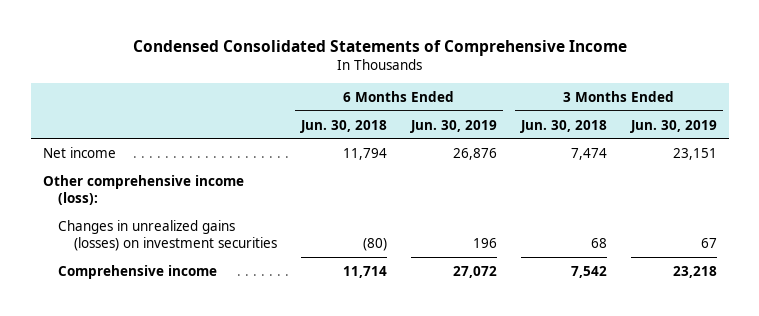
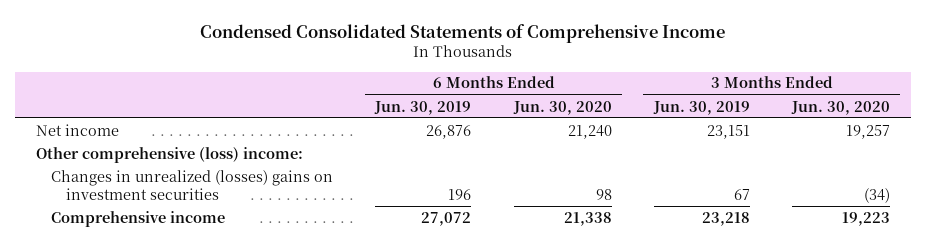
- | 6 Months Ended Jun. 30, 2018 | 6 Months Ended Jun. 30, 2019 | 3 Months Ended Jun. 30, 2018 | 3 Months Ended Jun. 30, 2019
+ | 6 Months Ended Jun. 30, 2019 | 6 Months Ended Jun. 30, 2020 | 3 Months Ended Jun. 30, 2019 | 3 Months Ended Jun. 30, 2020
- Other comprehensive income (loss):
- Changes in unrealized gains (losses) on investment securities | (80) | 196 | 68 | 67
+ Other comprehensive (loss) income:
+ Changes in unrealized (losses) gains on investment securities | 196 | 98 | 67 | (34)

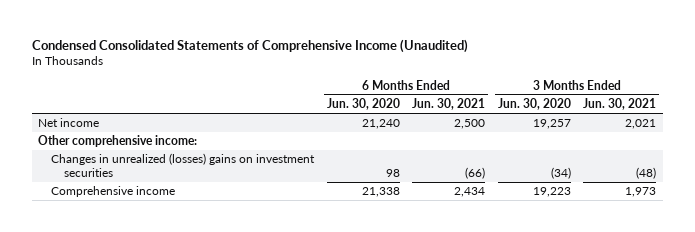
- Condensed Consolidated Statements of Comprehensive Income
+ Condensed Consolidated Statements of Comprehensive Income (Unaudited)
- | 6 Months Ended Jun. 30, 2019 | 6 Months Ended Jun. 30, 2020 | 3 Months Ended Jun. 30, 2019 | 3 Months Ended Jun. 30, 2020
+ | 6 Months Ended Jun. 30, 2020 | 6 Months Ended Jun. 30, 2021 | 3 Months Ended Jun. 30, 2020 | 3 Months Ended Jun. 30, 2021
- Other comprehensive (loss) income:
+ Other comprehensive income:

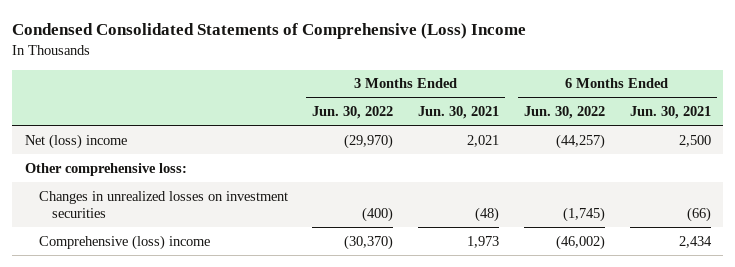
- Condensed Consolidated Statements of Comprehensive Income (Unaudited)
+ Condensed Consolidated Statements of Comprehensive (Loss) Income
- | 6 Months Ended Jun. 30, 2020 | 6 Months Ended Jun. 30, 2021 | 3 Months Ended Jun. 30, 2020 | 3 Months Ended Jun. 30, 2021
+ | 3 Months Ended Jun. 30, 2022 | 3 Months Ended Jun. 30, 2021 | 6 Months Ended Jun. 30, 2022 | 6 Months Ended Jun. 30, 2021
- Net income | 21,240 | 2,500 | 19,257 | 2,021
- Other comprehensive income:
- Changes in unrealized (losses) gains on investment securities | 98 | (66) | (34) | (48)
- Comprehensive income | 21,338 | 2,434 | 19,223 | 1,973
+ Net (loss) income | (29,970) | 2,021 | (44,257) | 2,500
+ Other comprehensive loss:
+ Changes in unrealized losses on investment securities | (400) | (48) | (1,745) | (66)
+ Comprehensive (loss) income | (30,370) | 1,973 | (46,002) | 2,434

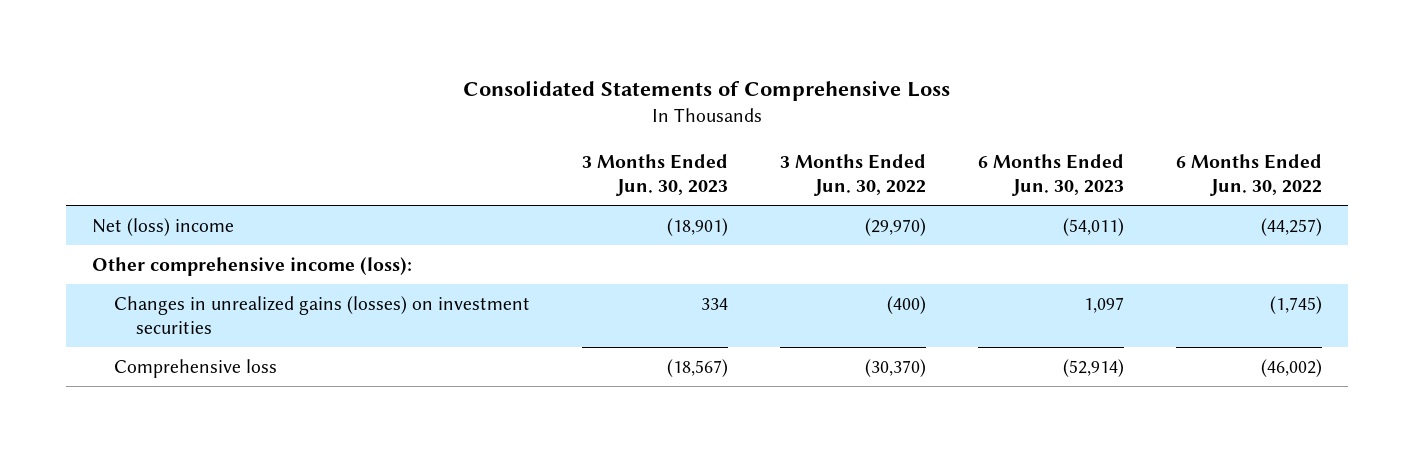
- Condensed Consolidated Statements of Comprehensive (Loss) Income
+ Consolidated Statements of Comprehensive Loss
- | 3 Months Ended Jun. 30, 2022 | 3 Months Ended Jun. 30, 2021 | 6 Months Ended Jun. 30, 2022 | 6 Months Ended Jun. 30, 2021
+ | 3 Months Ended Jun. 30, 2023 | 3 Months Ended Jun. 30, 2022 | 6 Months Ended Jun. 30, 2023 | 6 Months Ended Jun. 30, 2022
- Other comprehensive loss:
- Changes in unrealized losses on investment securities | (400) | (48) | (1,745) | (66)
- Comprehensive (loss) income | (30,370) | 1,973 | (46,002) | 2,434
+ Other comprehensive income (loss):
+ Changes in unrealized gains (losses) on investment securities | 334 | (400) | 1,097 | (1,745)
+ Comprehensive loss | (18,567) | (30,370) | (52,914) | (46,002)

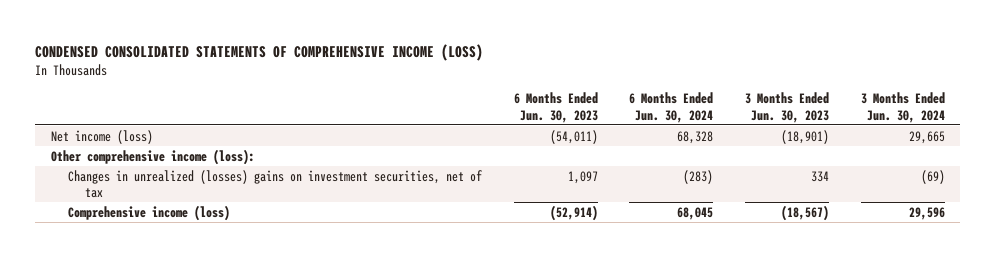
- Consolidated Statements of Comprehensive Loss
+ CONDENSED CONSOLIDATED STATEMENTS OF COMPREHENSIVE INCOME (LOSS)
- | 3 Months Ended Jun. 30, 2023 | 3 Months Ended Jun. 30, 2022 | 6 Months Ended Jun. 30, 2023 | 6 Months Ended Jun. 30, 2022
+ | 6 Months Ended Jun. 30, 2023 | 6 Months Ended Jun. 30, 2024 | 3 Months Ended Jun. 30, 2023 | 3 Months Ended Jun. 30, 2024
- Net (loss) income | (18,901) | (29,970) | (54,011) | (44,257)
+ Net income (loss) | (54,011) | 68,328 | (18,901) | 29,665
- Changes in unrealized gains (losses) on investment securities | 334 | (400) | 1,097 | (1,745)
- Comprehensive loss | (18,567) | (30,370) | (52,914) | (46,002)
+ Changes in unrealized (losses) gains on investment securities, net of tax | 1,097 | (283) | 334 | (69)
+ Comprehensive income (loss) | (52,914) | 68,045 | (18,567) | 29,596

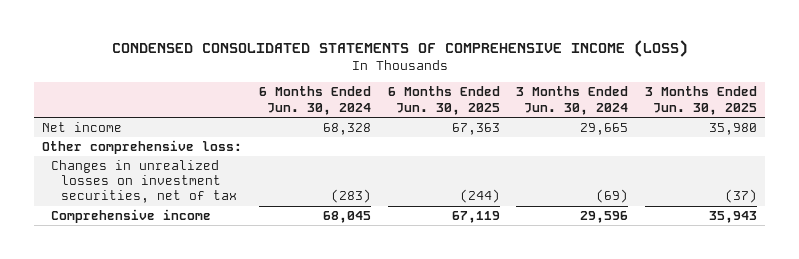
- | 6 Months Ended Jun. 30, 2023 | 6 Months Ended Jun. 30, 2024 | 3 Months Ended Jun. 30, 2023 | 3 Months Ended Jun. 30, 2024
+ | 6 Months Ended Jun. 30, 2024 | 6 Months Ended Jun. 30, 2025 | 3 Months Ended Jun. 30, 2024 | 3 Months Ended Jun. 30, 2025
- Net income (loss) | (54,011) | 68,328 | (18,901) | 29,665
- Other comprehensive income (loss):
- Changes in unrealized (losses) gains on investment securities, net of tax | 1,097 | (283) | 334 | (69)
- Comprehensive income (loss) | (52,914) | 68,045 | (18,567) | 29,596
+ Net income | 68,328 | 67,363 | 29,665 | 35,980
+ Other comprehensive loss:
+ Changes in unrealized losses on investment securities, net of tax | (283) | (244) | (69) | (37)
+ Comprehensive income | 68,045 | 67,119 | 29,596 | 35,943

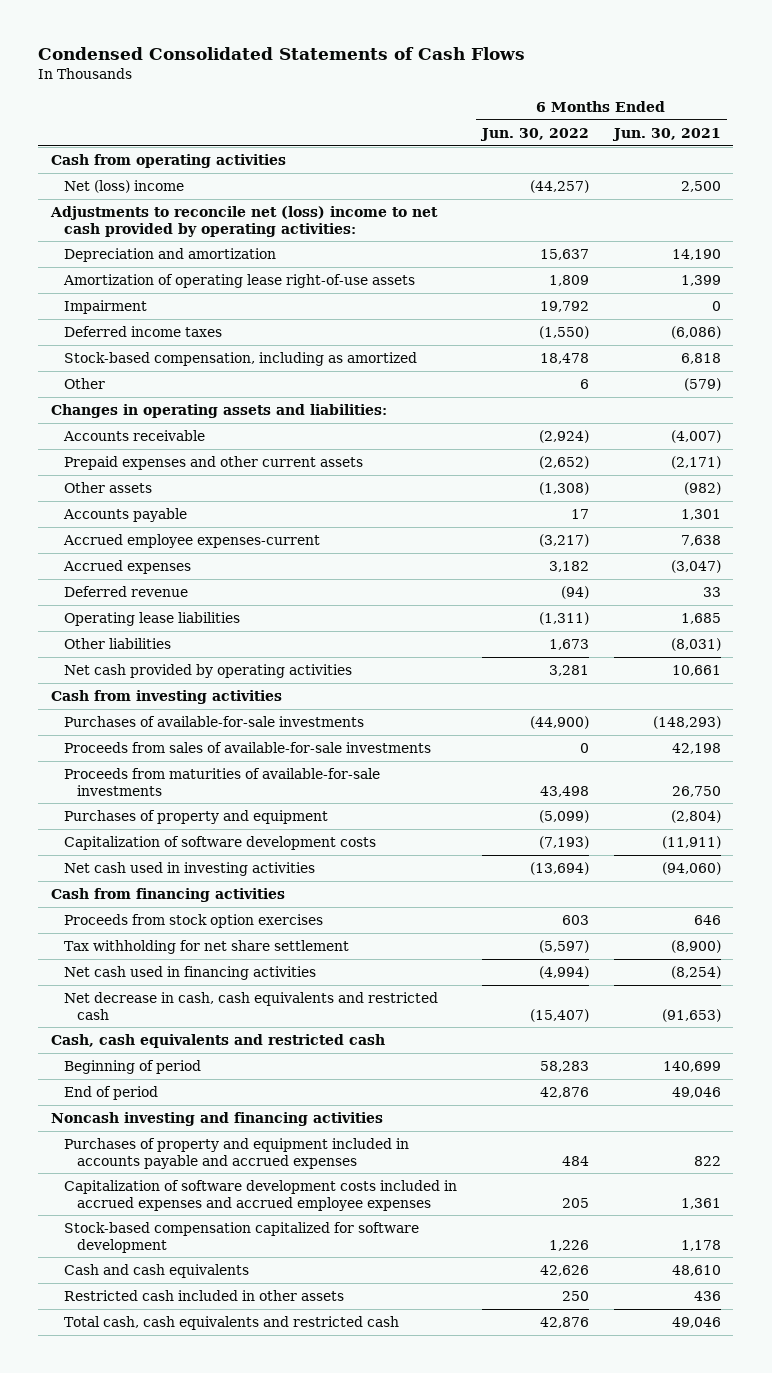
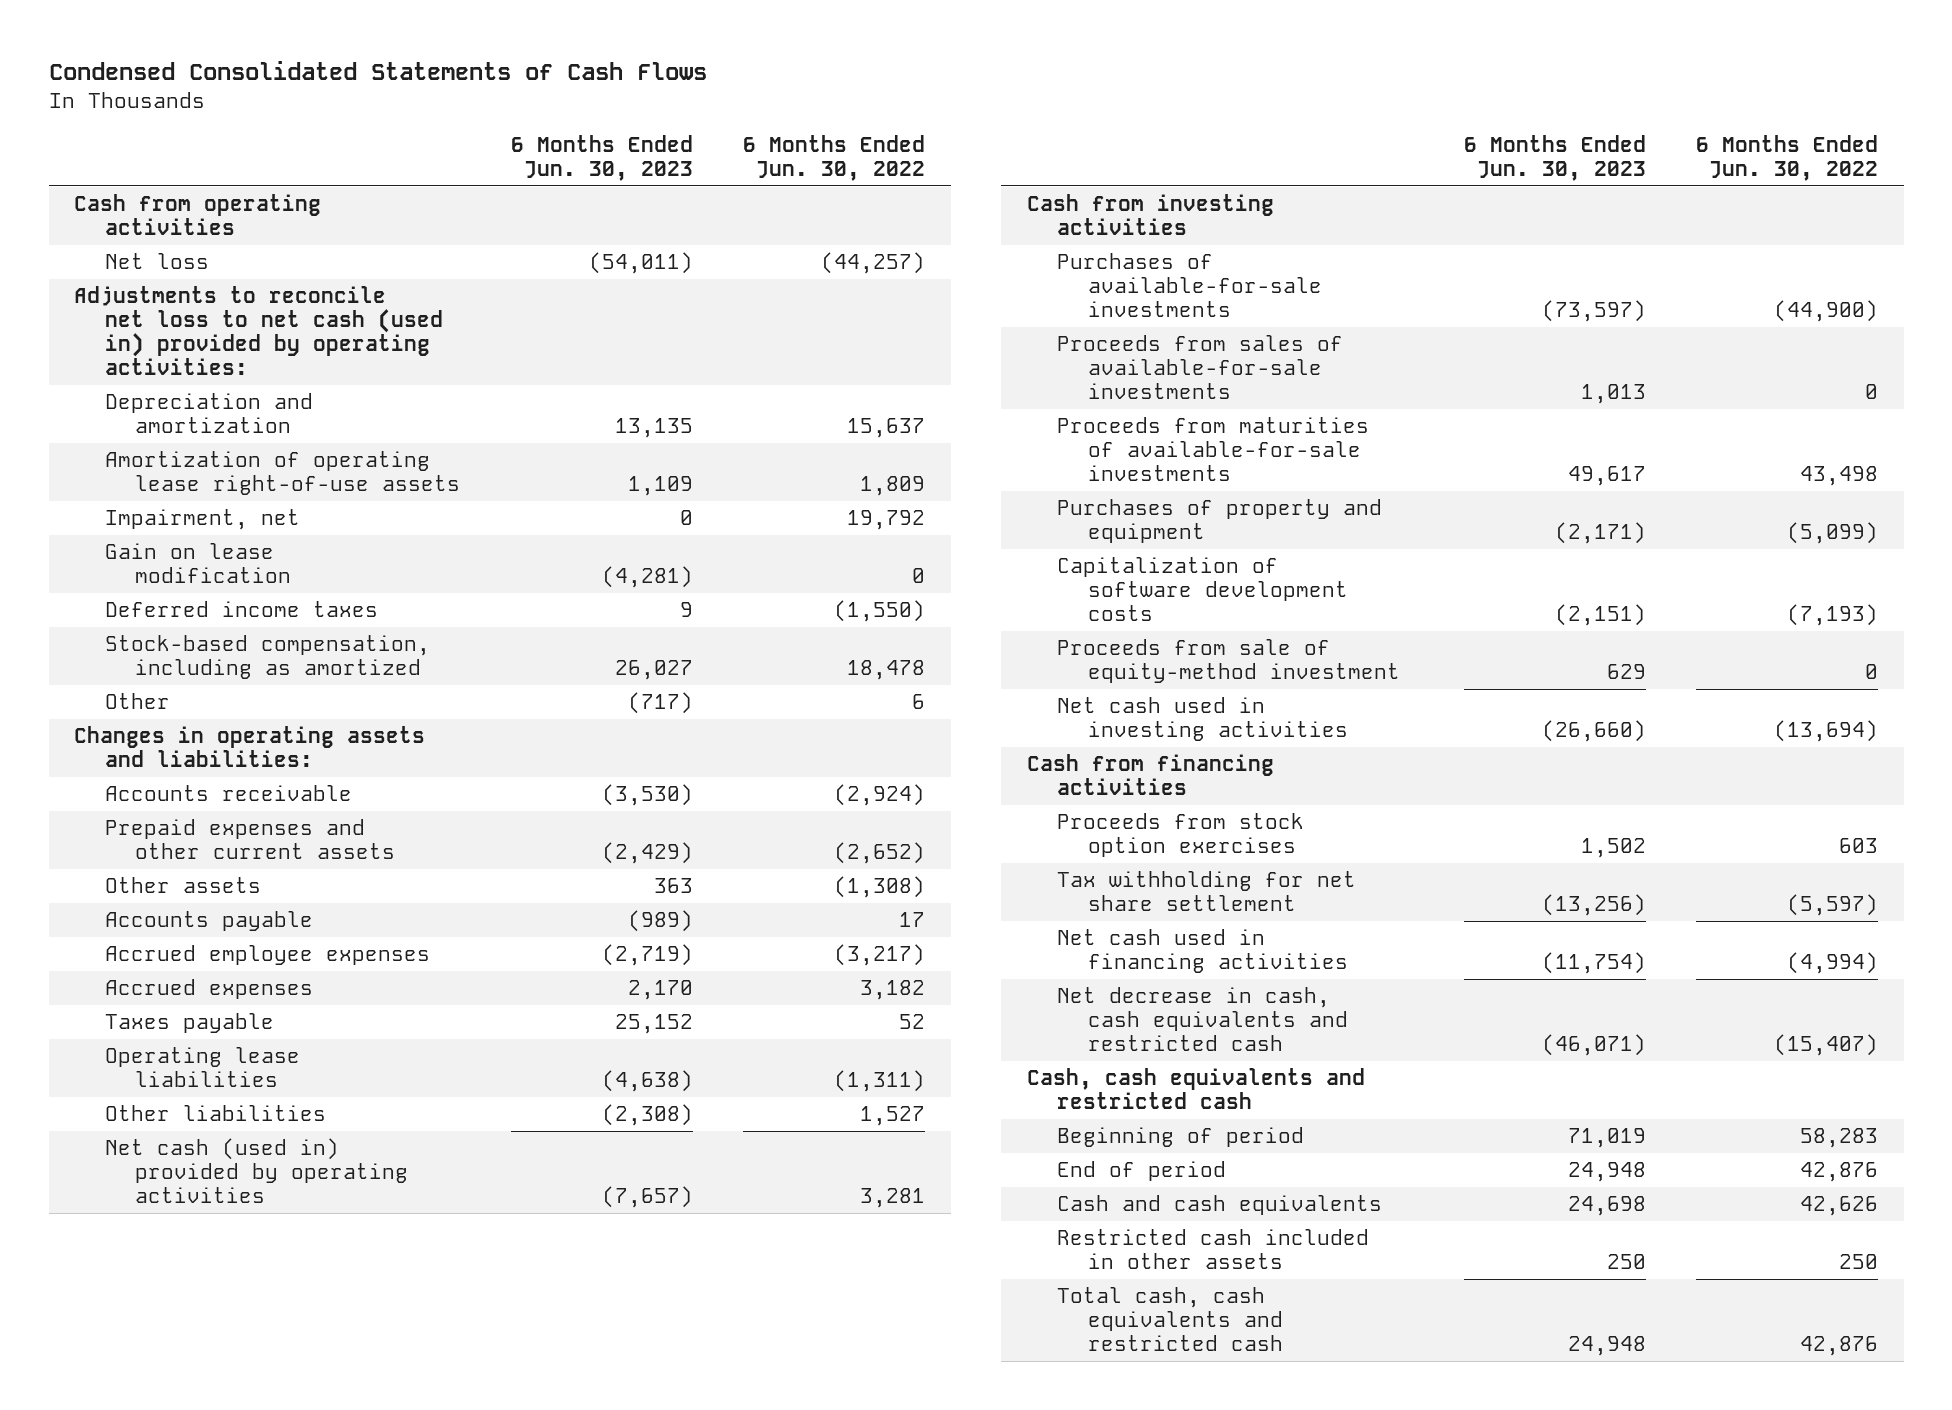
- | 6 Months Ended Jun. 30, 2022 | 6 Months Ended Jun. 30, 2021
+ | 6 Months Ended Jun. 30, 2023 | 6 Months Ended Jun. 30, 2022
- Net (loss) income | (44,257) | 2,500
- Adjustments to reconcile net (loss) income to net cash provided by operating activities:
+ Net loss | (54,011) | (44,257)
+ Adjustments to reconcile net loss to net cash (used in) provided by operating activities:
- Impairment | 19,792 | 0
+ Impairment, net | 0 | 19,792
+ Gain on lease modification | (4,281) | 0
- Accrued employee expenses-current | (3,217) | 7,638
+ Accrued employee expenses | (2,719) | (3,217)
- Deferred revenue | (94) | 33
+ Taxes payable | 25,152 | 52
- Other liabilities | 1,673 | (8,031)
- Net cash provided by operating activities | 3,281 | 10,661
+ Other liabilities | (2,308) | 1,527
+ Net cash (used in) provided by operating activities | (7,657) | 3,281
+ Proceeds from sale of equity-method investment | 629 | 0
- Noncash investing and financing activities
- Purchases of property and equipment included in accounts payable and accrued expenses | 484 | 822
- Capitalization of software development costs included in accrued expenses and accrued employee expenses | 205 | 1,361
- Stock-based compensation capitalized for software development | 1,226 | 1,178

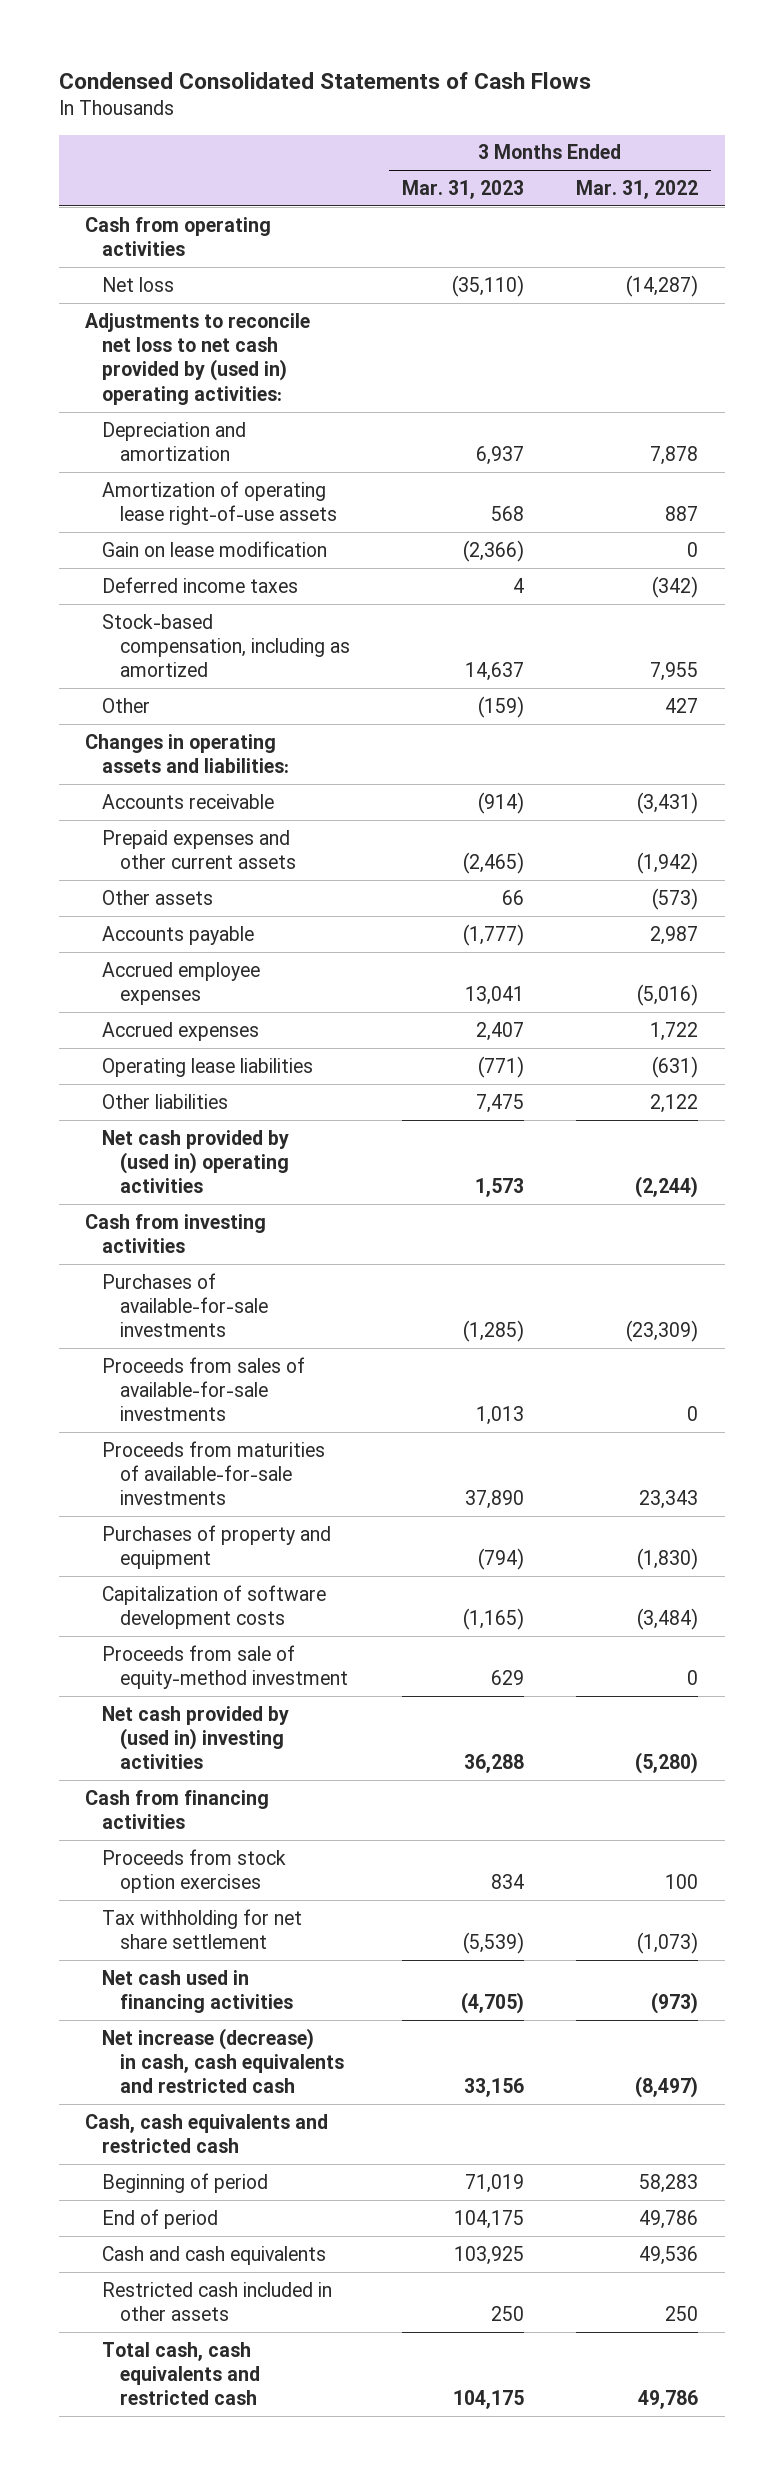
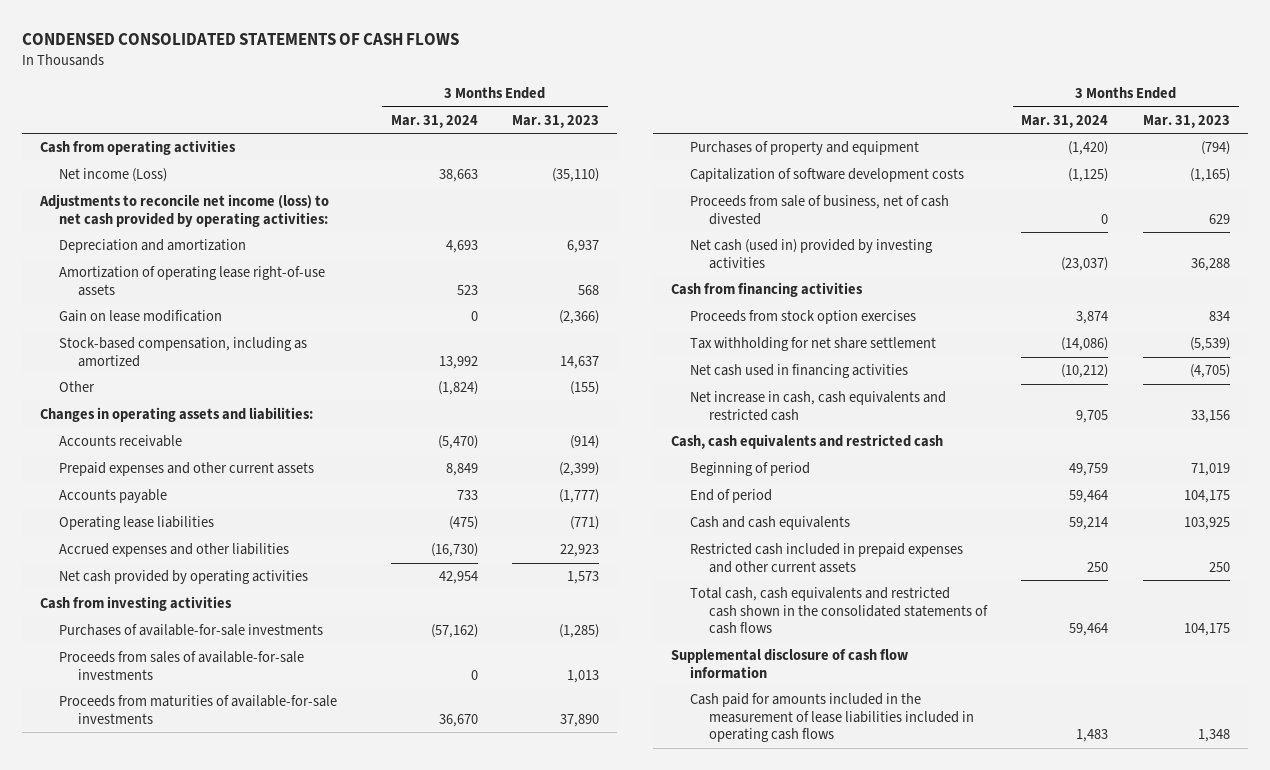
- Condensed Consolidated Statements of Cash Flows
+ CONDENSED CONSOLIDATED STATEMENTS OF CASH FLOWS
- | 3 Months Ended Mar. 31, 2023 | 3 Months Ended Mar. 31, 2022
+ | 3 Months Ended Mar. 31, 2024 | 3 Months Ended Mar. 31, 2023
- Net loss | (35,110) | (14,287)
- Adjustments to reconcile net loss to net cash provided by (used in) operating activities:
+ Net income (Loss) | 38,663 | (35,110)
+ Adjustments to reconcile net income (loss) to net cash provided by operating activities:
- Deferred income taxes | 4 | (342)
- Other | (159) | 427
+ Other | (1,824) | (155)
- Prepaid expenses and other current assets | (2,465) | (1,942)
- Other assets | 66 | (573)
+ Prepaid expenses and other current assets | 8,849 | (2,399)
- Accrued employee expenses | 13,041 | (5,016)
- Accrued expenses | 2,407 | 1,722
- Other liabilities | 7,475 | 2,122
- Net cash provided by (used in) operating activities | 1,573 | (2,244)
+ Accrued expenses and other liabilities | (16,730) | 22,923
+ Net cash provided by operating activities | 42,954 | 1,573
- Proceeds from sale of equity-method investment | 629 | 0
- Net cash provided by (used in) investing activities | 36,288 | (5,280)
+ Proceeds from sale of business, net of cash divested | 0 | 629
+ Net cash (used in) provided by investing activities | (23,037) | 36,288
- Net increase (decrease) in cash, cash equivalents and restricted cash | 33,156 | (8,497)
+ Net increase in cash, cash equivalents and restricted cash | 9,705 | 33,156
- Restricted cash included in other assets | 250 | 250
- Total cash, cash equivalents and restricted cash | 104,175 | 49,786
+ Restricted cash included in prepaid expenses and other current assets | 250 | 250
+ Total cash, cash equivalents and restricted cash shown in the consolidated statements of cash flows | 59,464 | 104,175
+ Supplemental disclosure of cash flow information
+ Cash paid for amounts included in the measurement of lease liabilities included in operating cash flows | 1,483 | 1,348

